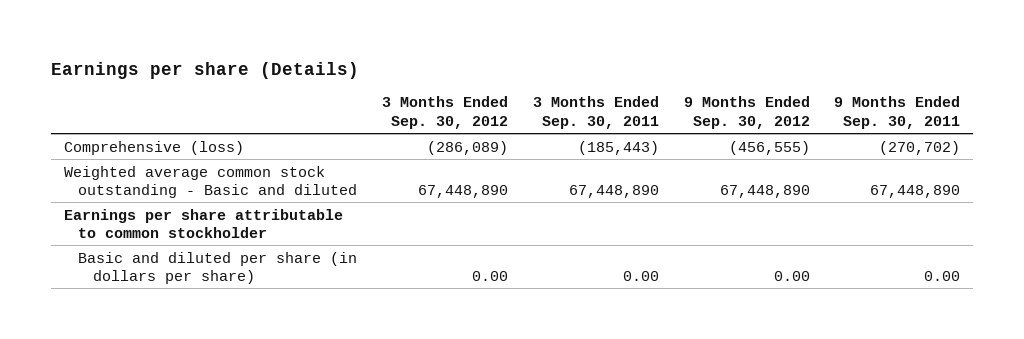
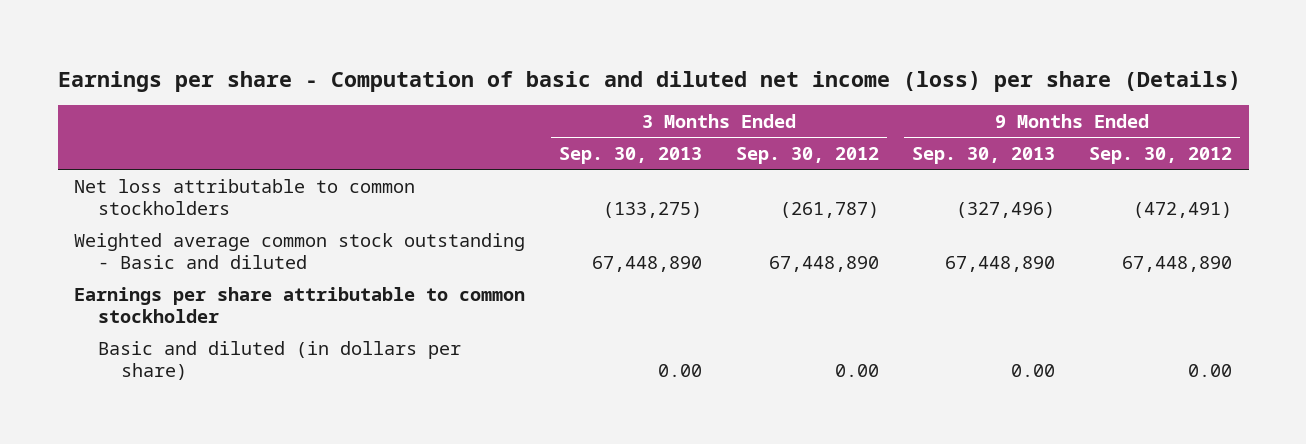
- Earnings per share (Details)
+ Earnings per share - Computation of basic and diluted net income (loss) per share (Details)
- | 3 Months Ended Sep. 30, 2012 | 3 Months Ended Sep. 30, 2011 | 9 Months Ended Sep. 30, 2012 | 9 Months Ended Sep. 30, 2011
+ | 3 Months Ended Sep. 30, 2013 | 3 Months Ended Sep. 30, 2012 | 9 Months Ended Sep. 30, 2013 | 9 Months Ended Sep. 30, 2012
- Comprehensive (loss) | (286,089) | (185,443) | (456,555) | (270,702)
+ Net loss attributable to common stockholders | (133,275) | (261,787) | (327,496) | (472,491)
- Basic and diluted per share (in dollars per share) | 0.00 | 0.00 | 0.00 | 0.00
+ Basic and diluted (in dollars per share) | 0.00 | 0.00 | 0.00 | 0.00

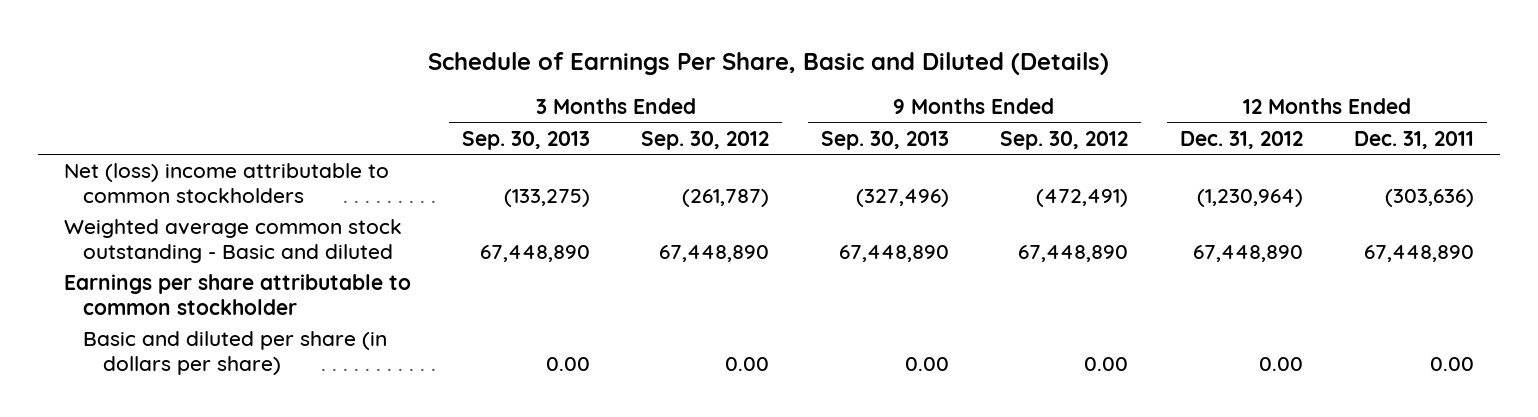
- Earnings per share - Computation of basic and diluted net income (loss) per share (Details)
+ Schedule of Earnings Per Share, Basic and Diluted (Details)
- | 3 Months Ended Sep. 30, 2013 | 3 Months Ended Sep. 30, 2012 | 9 Months Ended Sep. 30, 2013 | 9 Months Ended Sep. 30, 2012
+ | 3 Months Ended Sep. 30, 2013 | 3 Months Ended Sep. 30, 2012 | 9 Months Ended Sep. 30, 2013 | 9 Months Ended Sep. 30, 2012 | 12 Months Ended Dec. 31, 2012 | 12 Months Ended Dec. 31, 2011
- Net loss attributable to common stockholders | (133,275) | (261,787) | (327,496) | (472,491)
+ Net (loss) income attributable to common stockholders | (133,275) | (261,787) | (327,496) | (472,491) | (1,230,964) | (303,636)
- Basic and diluted (in dollars per share) | 0.00 | 0.00 | 0.00 | 0.00
+ Basic and diluted per share (in dollars per share) | 0.00 | 0.00 | 0.00 | 0.00 | 0.00 | 0.00

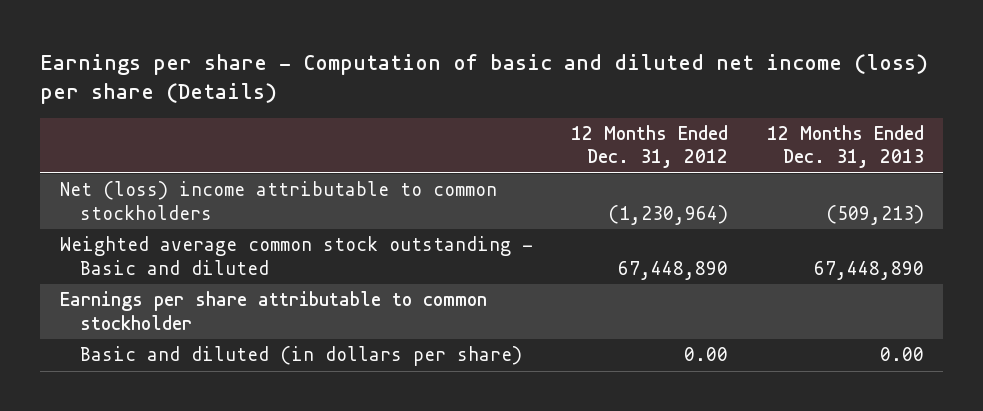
- Schedule of Earnings Per Share, Basic and Diluted (Details)
+ Earnings per share - Computation of basic and diluted net income (loss) per share (Details)
- | 3 Months Ended Sep. 30, 2013 | 3 Months Ended Sep. 30, 2012 | 9 Months Ended Sep. 30, 2013 | 9 Months Ended Sep. 30, 2012 | 12 Months Ended Dec. 31, 2012 | 12 Months Ended Dec. 31, 2011
+ | 12 Months Ended Dec. 31, 2012 | 12 Months Ended Dec. 31, 2013
- Basic and diluted per share (in dollars per share) | 0.00 | 0.00 | 0.00 | 0.00 | 0.00 | 0.00
+ Basic and diluted (in dollars per share) | 0.00 | 0.00

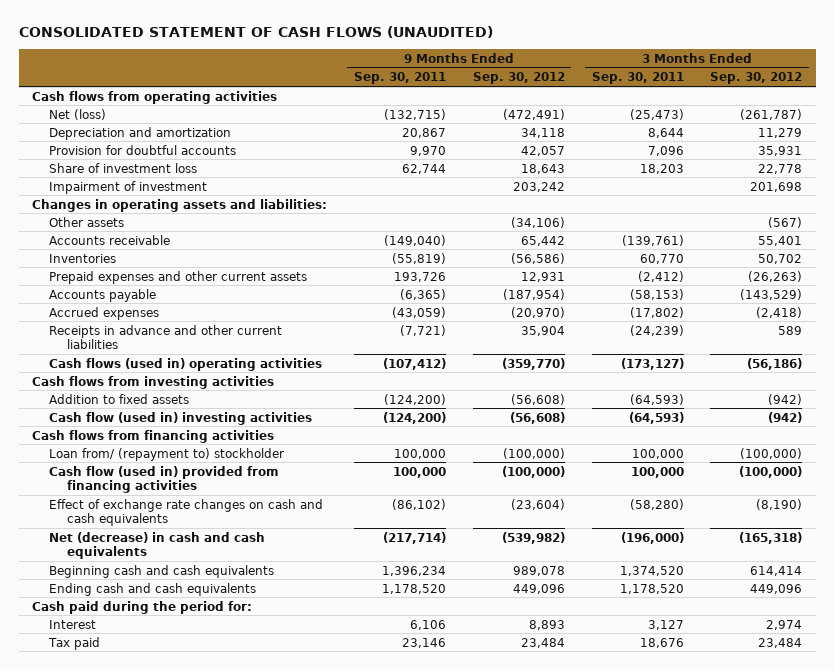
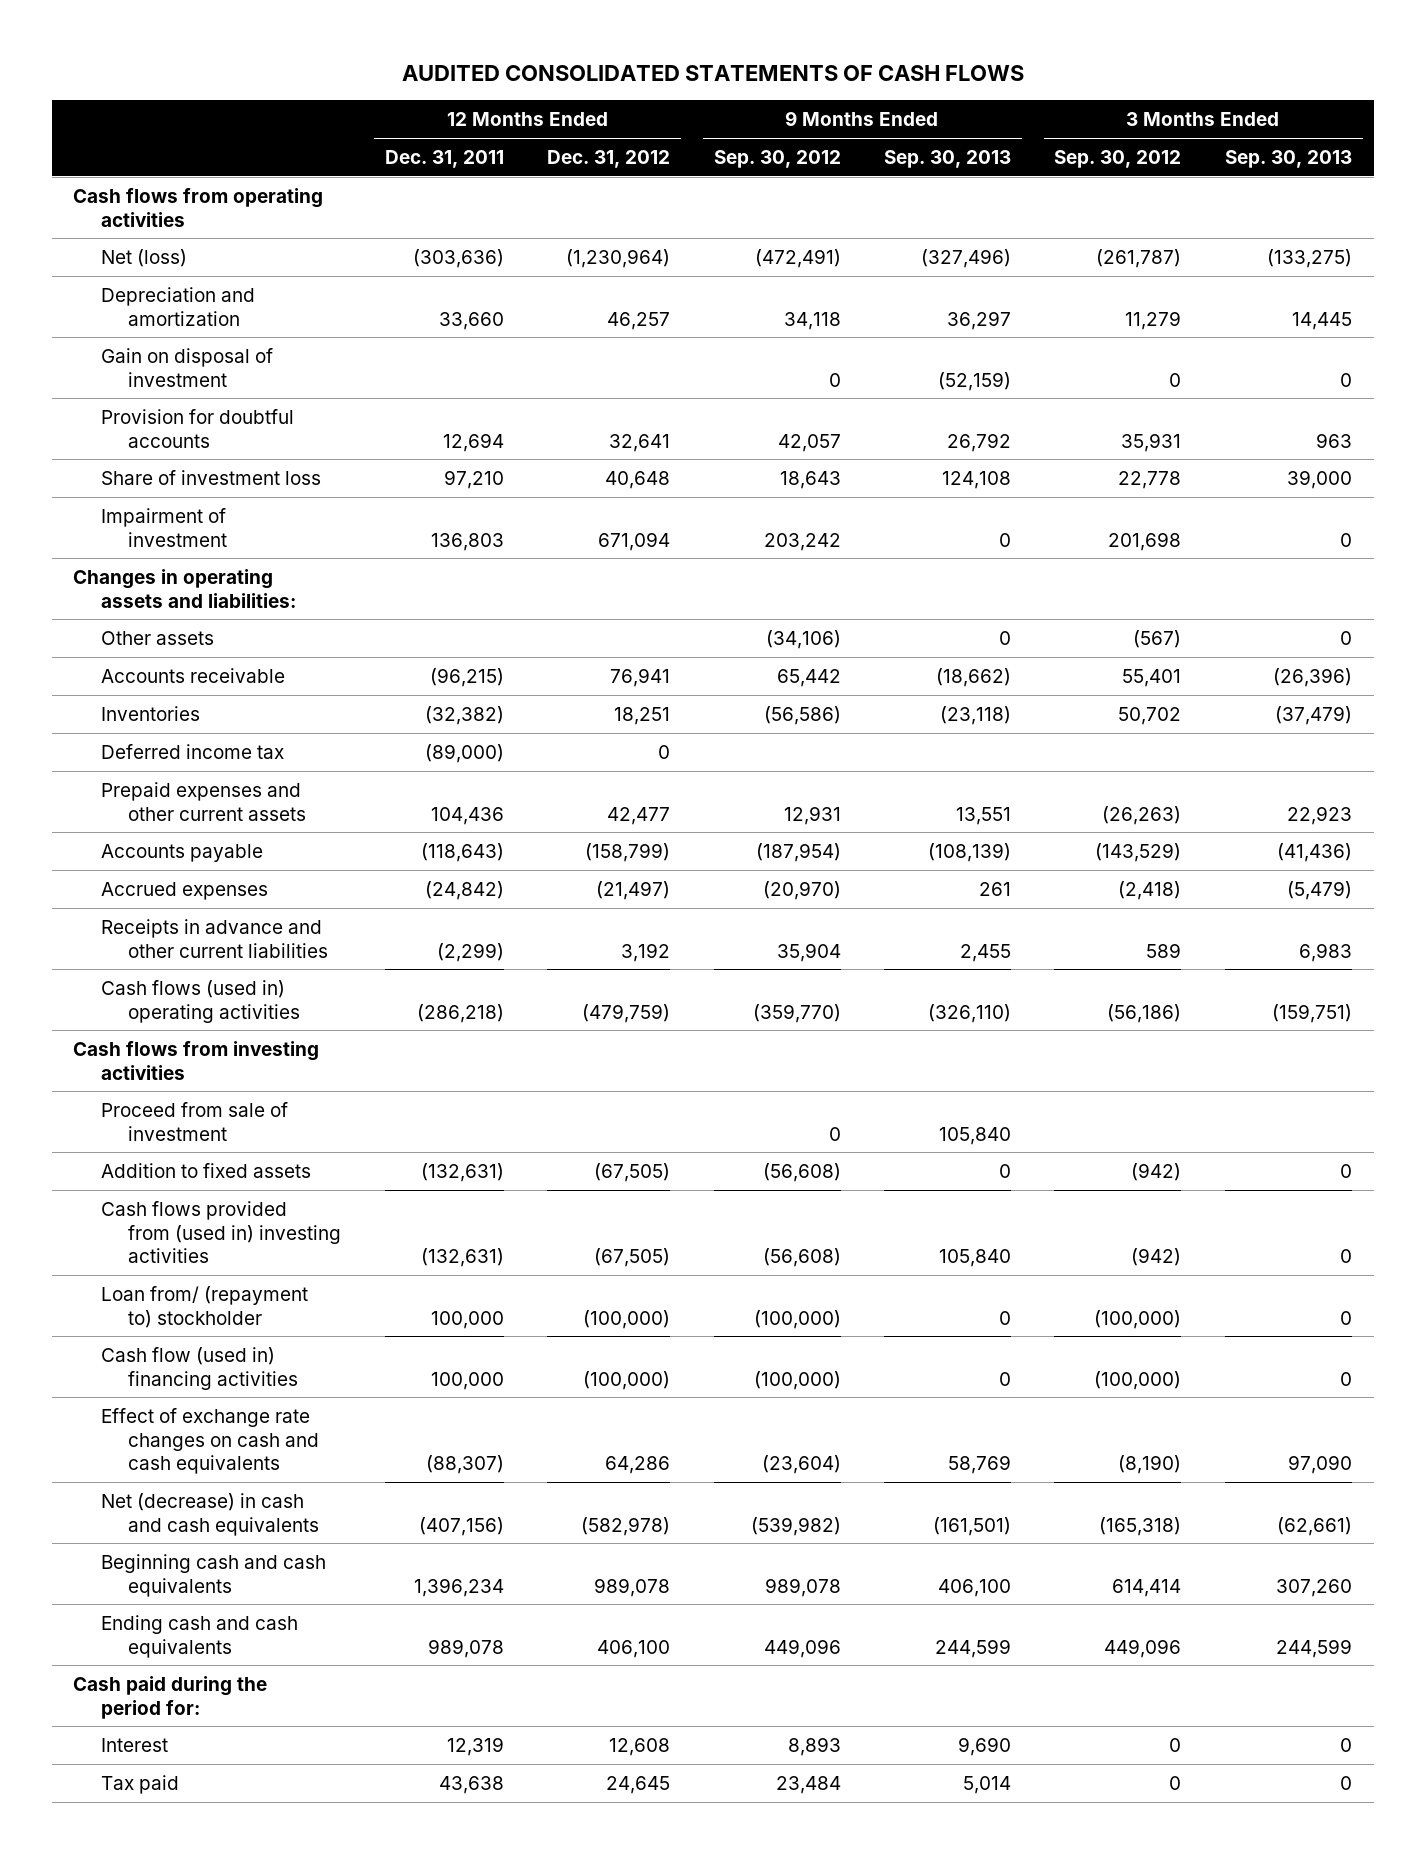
- CONSOLIDATED STATEMENT OF CASH FLOWS (UNAUDITED)
+ AUDITED CONSOLIDATED STATEMENTS OF CASH FLOWS
- | 9 Months Ended Sep. 30, 2011 | 9 Months Ended Sep. 30, 2012 | 3 Months Ended Sep. 30, 2011 | 3 Months Ended Sep. 30, 2012
+ | 12 Months Ended Dec. 31, 2011 | 12 Months Ended Dec. 31, 2012 | 9 Months Ended Sep. 30, 2012 | 9 Months Ended Sep. 30, 2013 | 3 Months Ended Sep. 30, 2012 | 3 Months Ended Sep. 30, 2013
+ Gain on disposal of investment | | | 0 | (52,159) | 0 | 0
+ Deferred income tax | (89,000) | 0 | | | |
+ Proceed from sale of investment | | | 0 | 105,840 | |
- Cash flow (used in) investing activities | (124,200) | (56,608) | (64,593) | (942)
- Cash flows from financing activities
+ Cash flows provided from (used in) investing activities | (132,631) | (67,505) | (56,608) | 105,840 | (942) | 0
- Cash flow (used in) provided from financing activities | 100,000 | (100,000) | 100,000 | (100,000)
+ Cash flow (used in) financing activities | 100,000 | (100,000) | (100,000) | 0 | (100,000) | 0
- Interest | 6,106 | 8,893 | 3,127 | 2,974
- Tax paid | 23,146 | 23,484 | 18,676 | 23,484
+ Interest | 12,319 | 12,608 | 8,893 | 9,690 | 0 | 0
+ Tax paid | 43,638 | 24,645 | 23,484 | 5,014 | 0 | 0

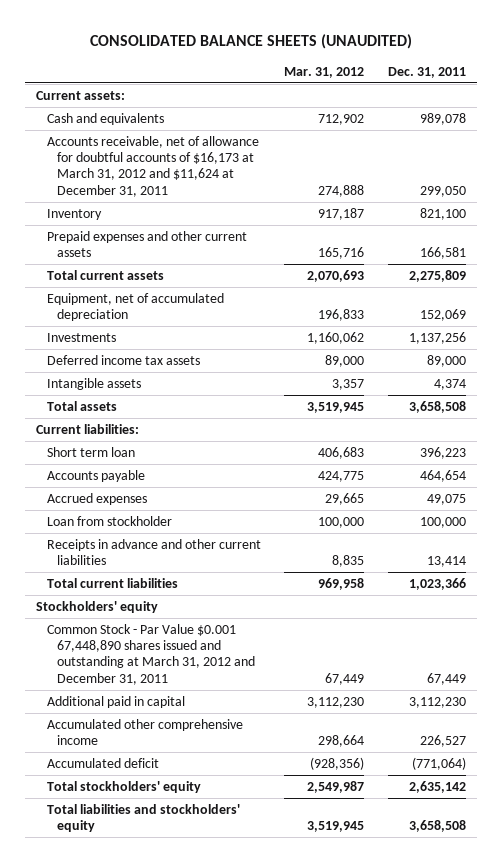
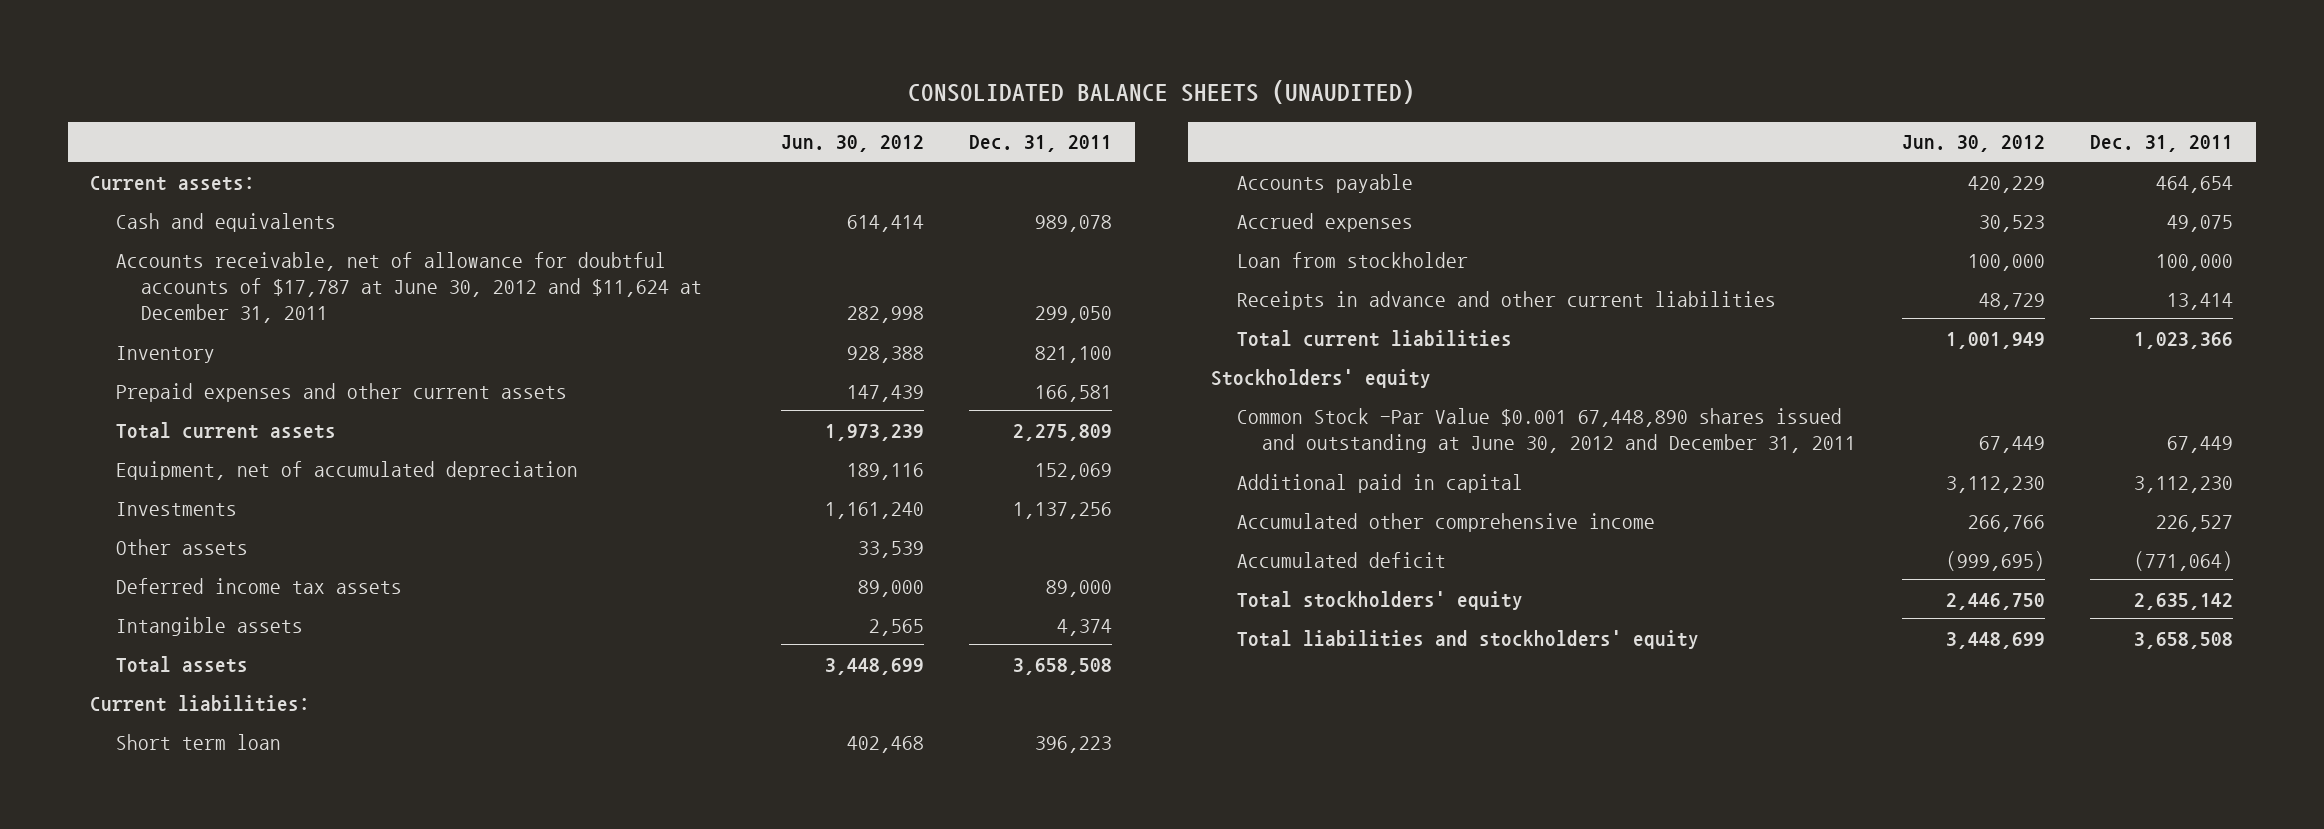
- | Mar. 31, 2012 | Dec. 31, 2011
+ | Jun. 30, 2012 | Dec. 31, 2011
- Accounts receivable, net of allowance for doubtful accounts of $16,173 at March 31, 2012 and $11,624 at December 31, 2011 | 274,888 | 299,050
+ Accounts receivable, net of allowance for doubtful accounts of $17,787 at June 30, 2012 and $11,624 at December 31, 2011 | 282,998 | 299,050
+ Other assets | 33,539 |
- Common Stock - Par Value $0.001 67,448,890 shares issued and outstanding at March 31, 2012 and December 31, 2011 | 67,449 | 67,449
+ Common Stock -Par Value $0.001 67,448,890 shares issued and outstanding at June 30, 2012 and December 31, 2011 | 67,449 | 67,449

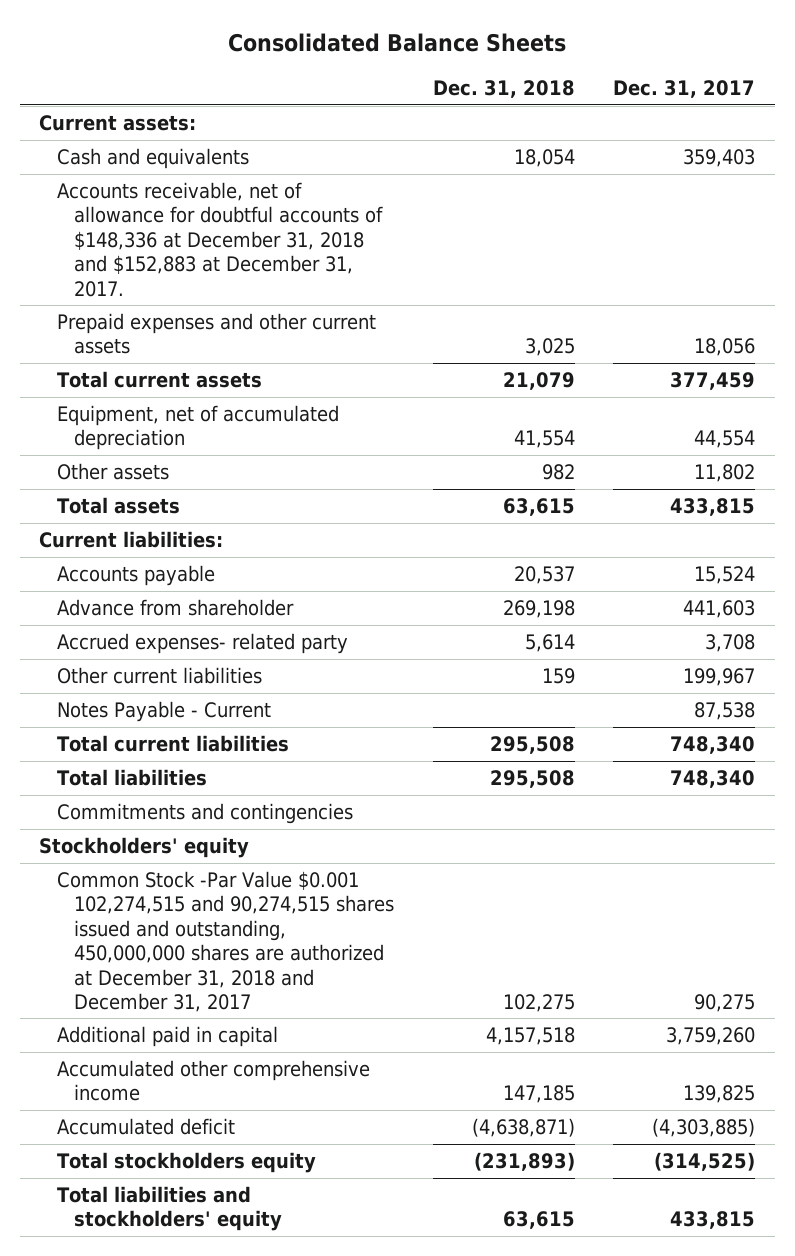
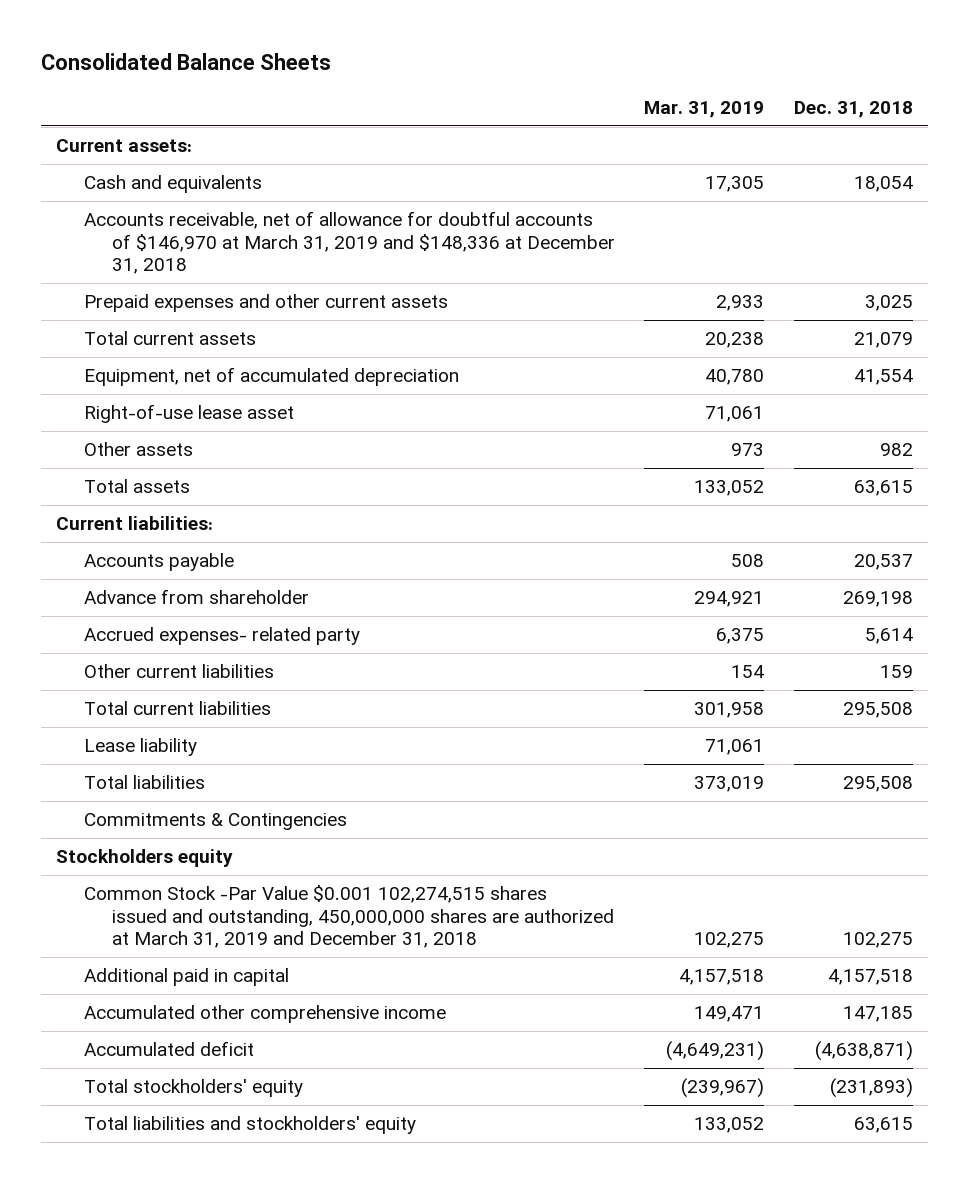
- | Dec. 31, 2018 | Dec. 31, 2017
+ | Mar. 31, 2019 | Dec. 31, 2018
- Accounts receivable, net of allowance for doubtful accounts of $148,336 at December 31, 2018 and $152,883 at December 31, 2017.
+ Accounts receivable, net of allowance for doubtful accounts of $146,970 at March 31, 2019 and $148,336 at December 31, 2018
+ Right-of-use lease asset | 71,061 |
- Notes Payable - Current | | 87,538
+ Lease liability | 71,061 |
- Commitments and contingencies
- Stockholders' equity
- Common Stock -Par Value $0.001 102,274,515 and 90,274,515 shares issued and outstanding, 450,000,000 shares are authorized at December 31, 2018 and December 31, 2017 | 102,275 | 90,275
+ Commitments & Contingencies
+ Stockholders equity
+ Common Stock -Par Value $0.001 102,274,515 shares issued and outstanding, 450,000,000 shares are authorized at March 31, 2019 and December 31, 2018 | 102,275 | 102,275
- Total stockholders equity | (231,893) | (314,525)
+ Total stockholders' equity | (239,967) | (231,893)

